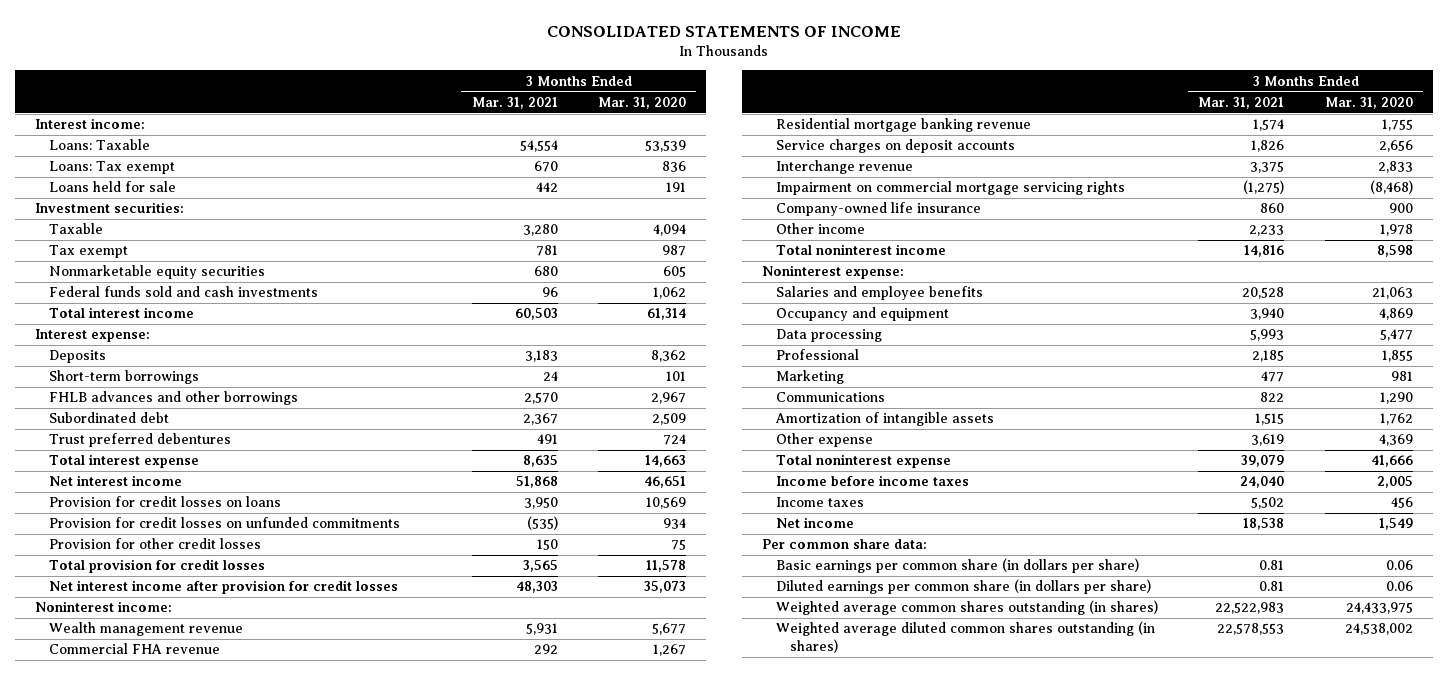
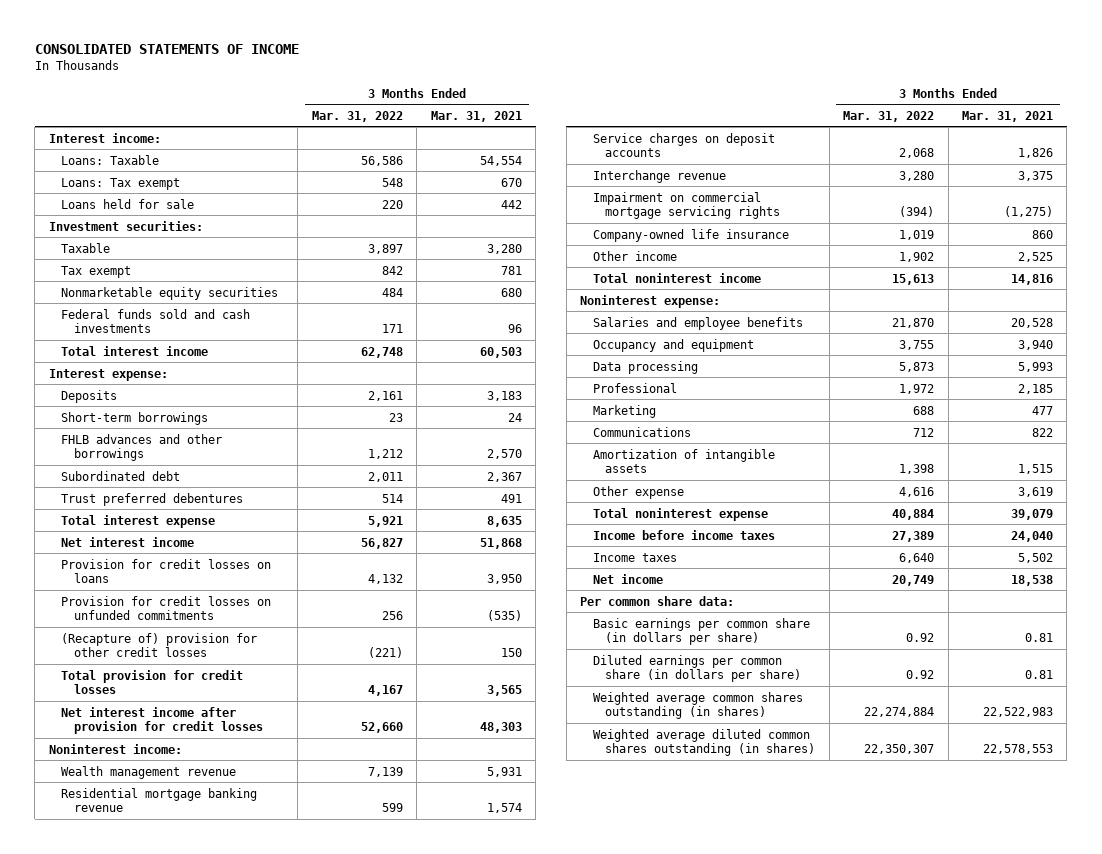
- | 3 Months Ended Mar. 31, 2021 | 3 Months Ended Mar. 31, 2020
+ | 3 Months Ended Mar. 31, 2022 | 3 Months Ended Mar. 31, 2021
- Provision for other credit losses | 150 | 75
+ (Recapture of) provision for other credit losses | (221) | 150
- Commercial FHA revenue | 292 | 1,267
- Other income | 2,233 | 1,978
+ Other income | 1,902 | 2,525

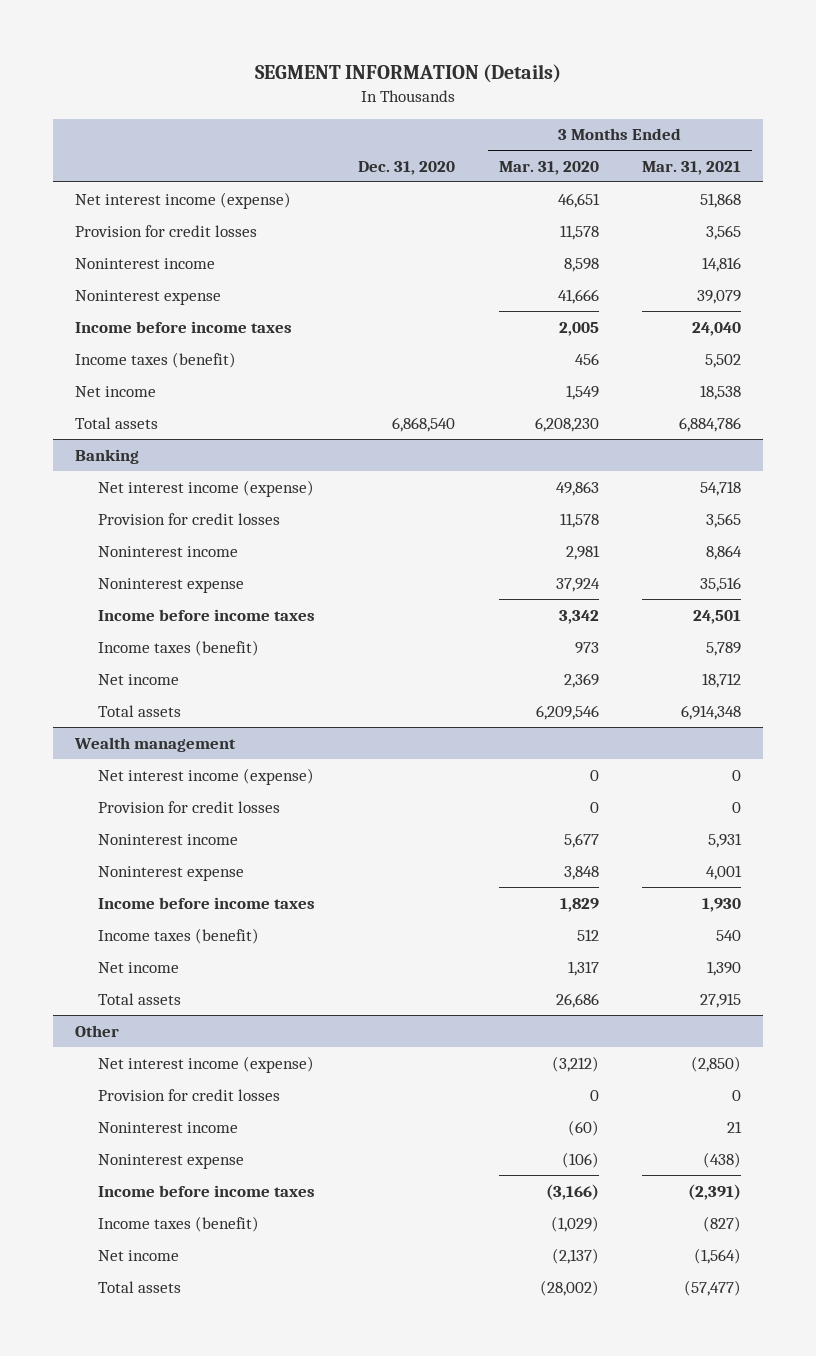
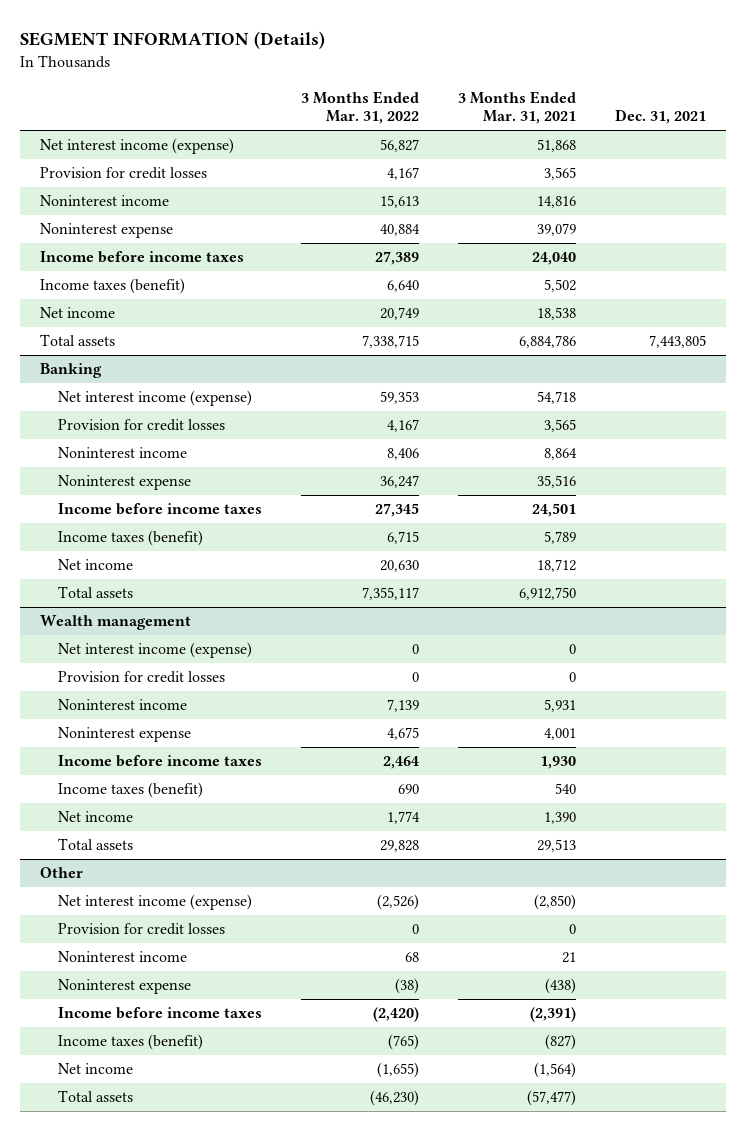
- | Dec. 31, 2020 | 3 Months Ended Mar. 31, 2020 | 3 Months Ended Mar. 31, 2021
+ | 3 Months Ended Mar. 31, 2022 | 3 Months Ended Mar. 31, 2021 | Dec. 31, 2021
@ Banking
- Total assets | | 6,209,546 | 6,914,348
+ Total assets | 7,355,117 | 6,912,750 |
@ Wealth management
- Total assets | | 26,686 | 27,915
+ Total assets | 29,828 | 29,513 |

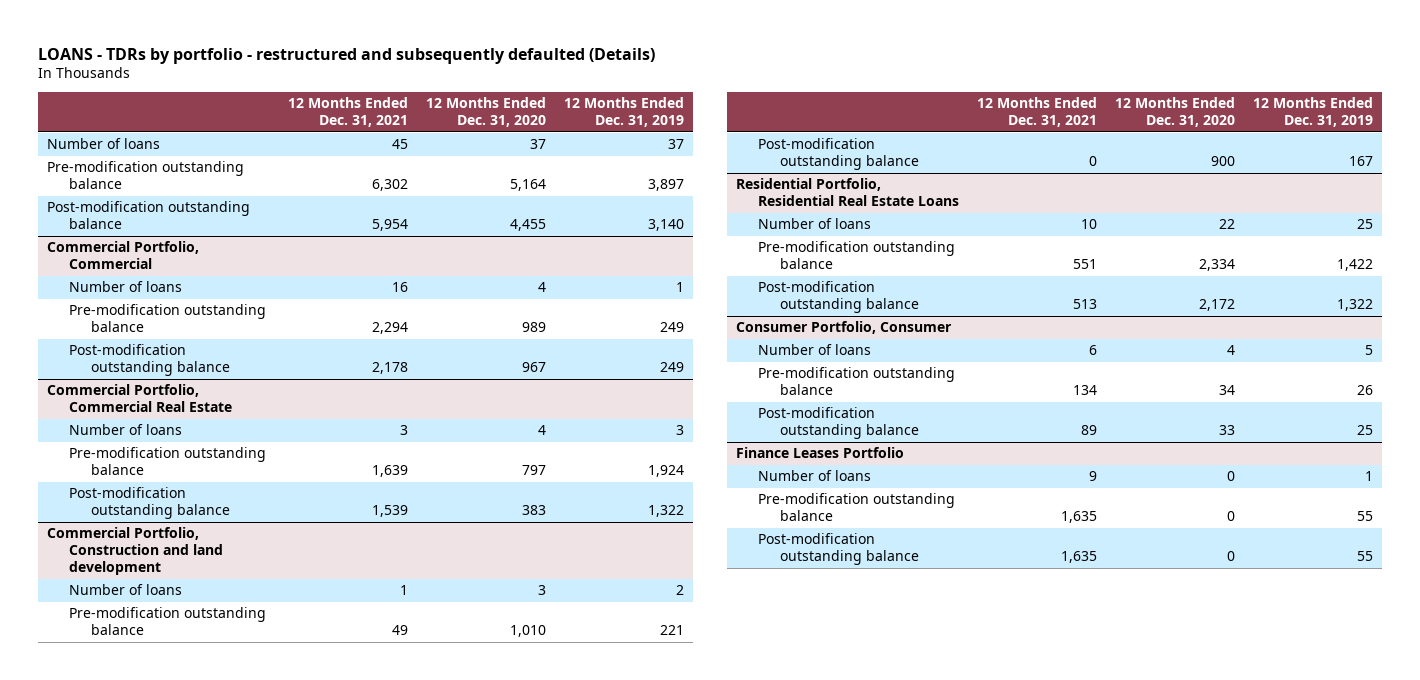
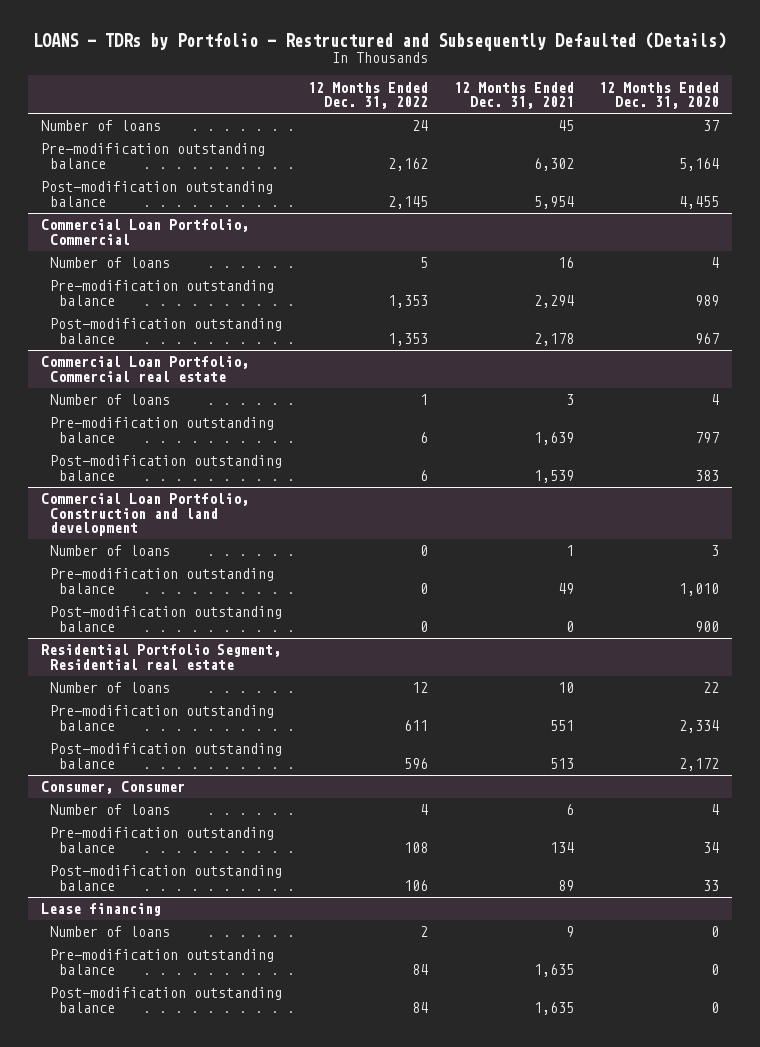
- LOANS - TDRs by portfolio - restructured and subsequently defaulted (Details)
+ LOANS - TDRs by Portfolio - Restructured and Subsequently Defaulted (Details)
- | 12 Months Ended Dec. 31, 2021 | 12 Months Ended Dec. 31, 2020 | 12 Months Ended Dec. 31, 2019
+ | 12 Months Ended Dec. 31, 2022 | 12 Months Ended Dec. 31, 2021 | 12 Months Ended Dec. 31, 2020
- Commercial Portfolio, Commercial
+ Commercial Loan Portfolio, Commercial
- Commercial Portfolio, Commercial Real Estate
+ Commercial Loan Portfolio, Commercial real estate
- Commercial Portfolio, Construction and land development
+ Commercial Loan Portfolio, Construction and land development
- Residential Portfolio, Residential Real Estate Loans
+ Residential Portfolio Segment, Residential real estate
- Consumer Portfolio, Consumer
+ Consumer, Consumer
- Finance Leases Portfolio
+ Lease financing

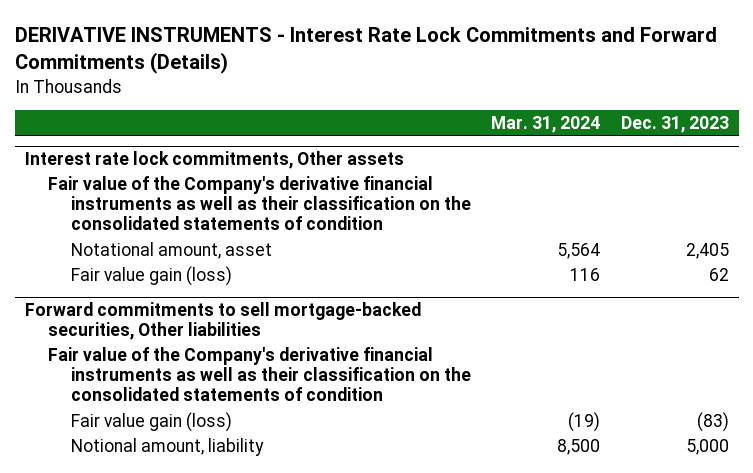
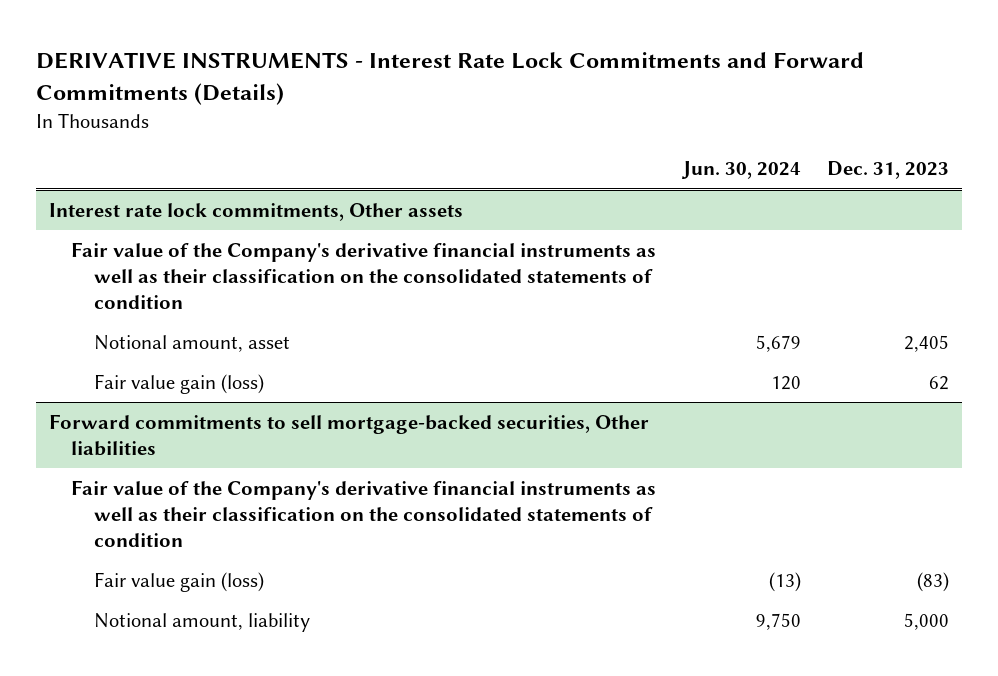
- | Mar. 31, 2024 | Dec. 31, 2023
+ | Jun. 30, 2024 | Dec. 31, 2023
@ Interest rate lock commitments, Other assets
- Notational amount, asset | 5,564 | 2,405
+ Notional amount, asset | 5,679 | 2,405

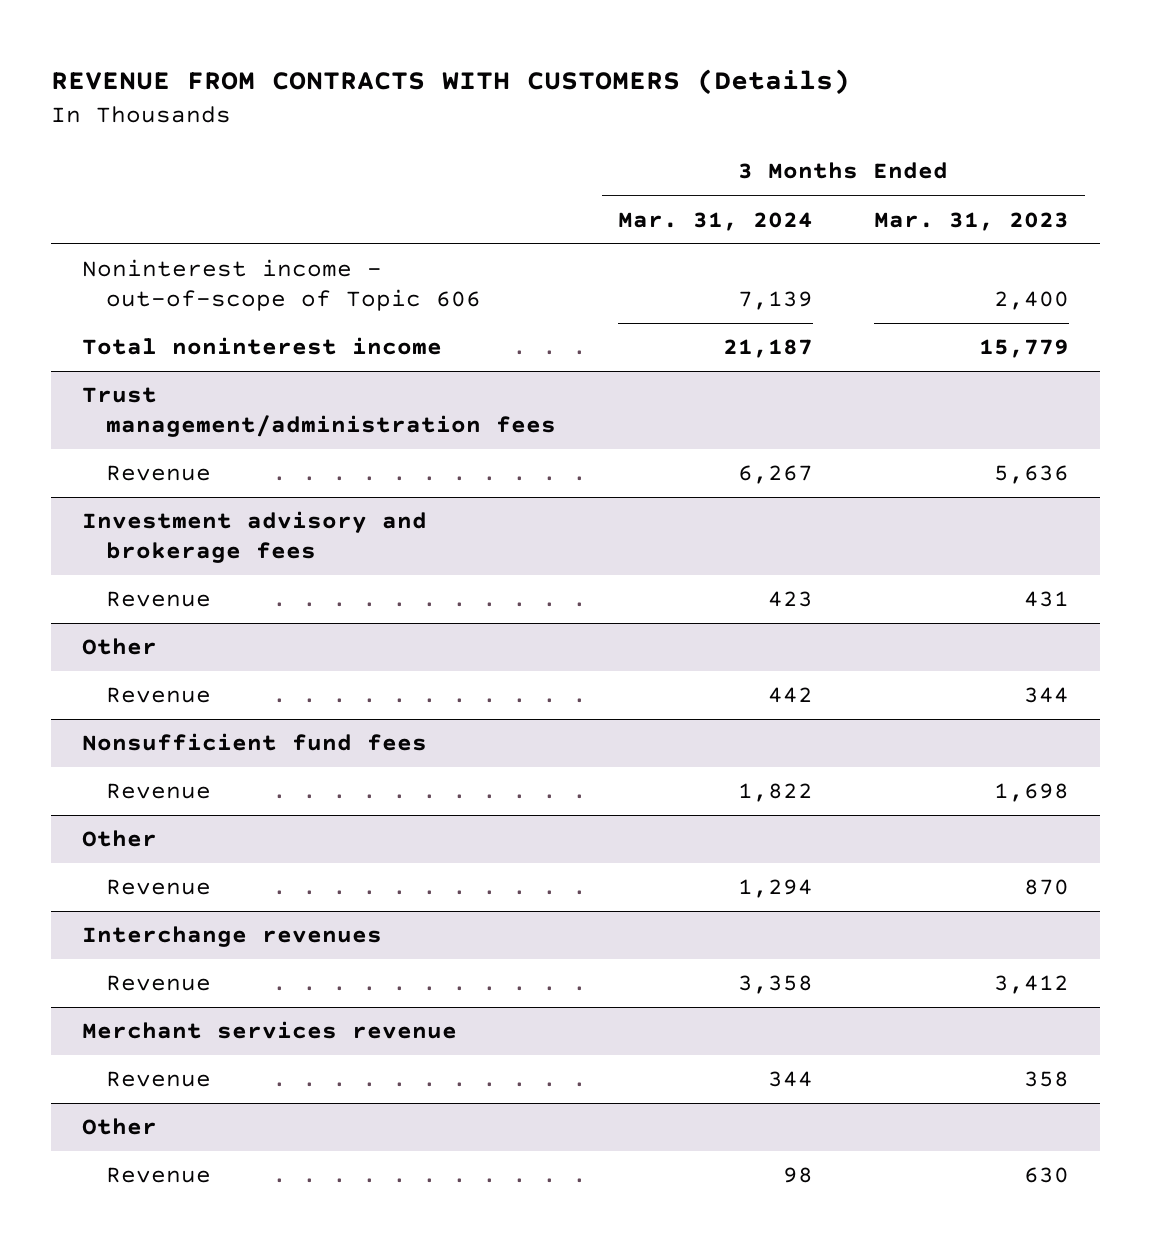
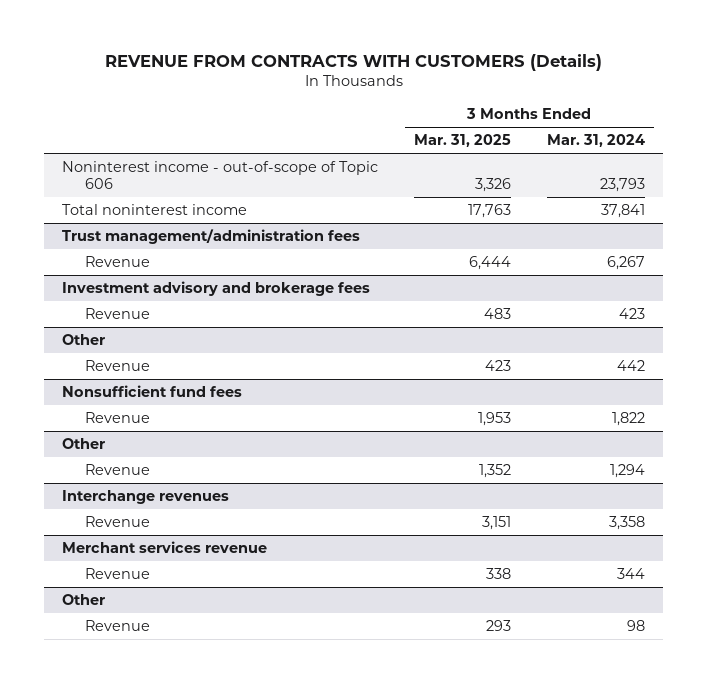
- | 3 Months Ended Mar. 31, 2024 | 3 Months Ended Mar. 31, 2023
+ | 3 Months Ended Mar. 31, 2025 | 3 Months Ended Mar. 31, 2024
- Noninterest income - out-of-scope of Topic 606 | 7,139 | 2,400
- Total noninterest income | 21,187 | 15,779
+ Noninterest income - out-of-scope of Topic 606 | 3,326 | 23,793
+ Total noninterest income | 17,763 | 37,841

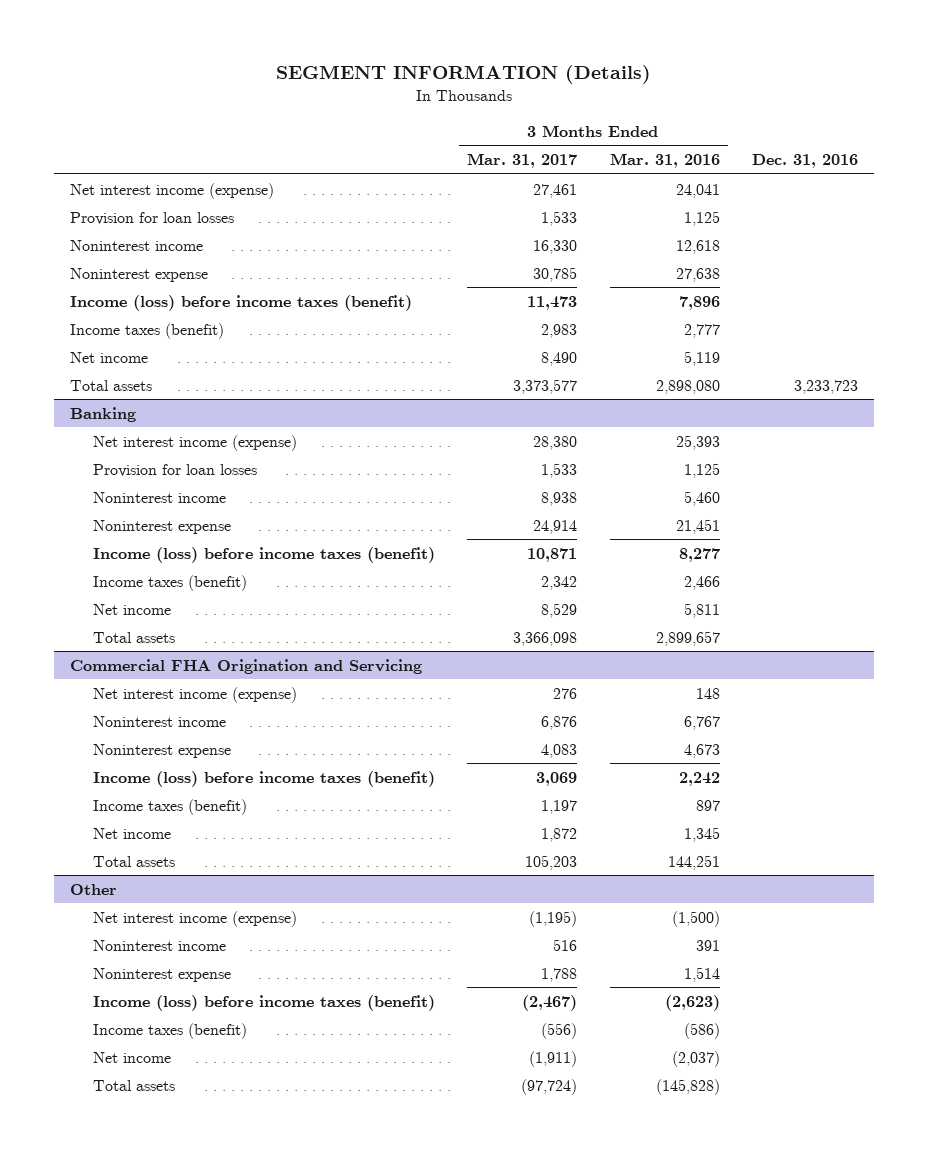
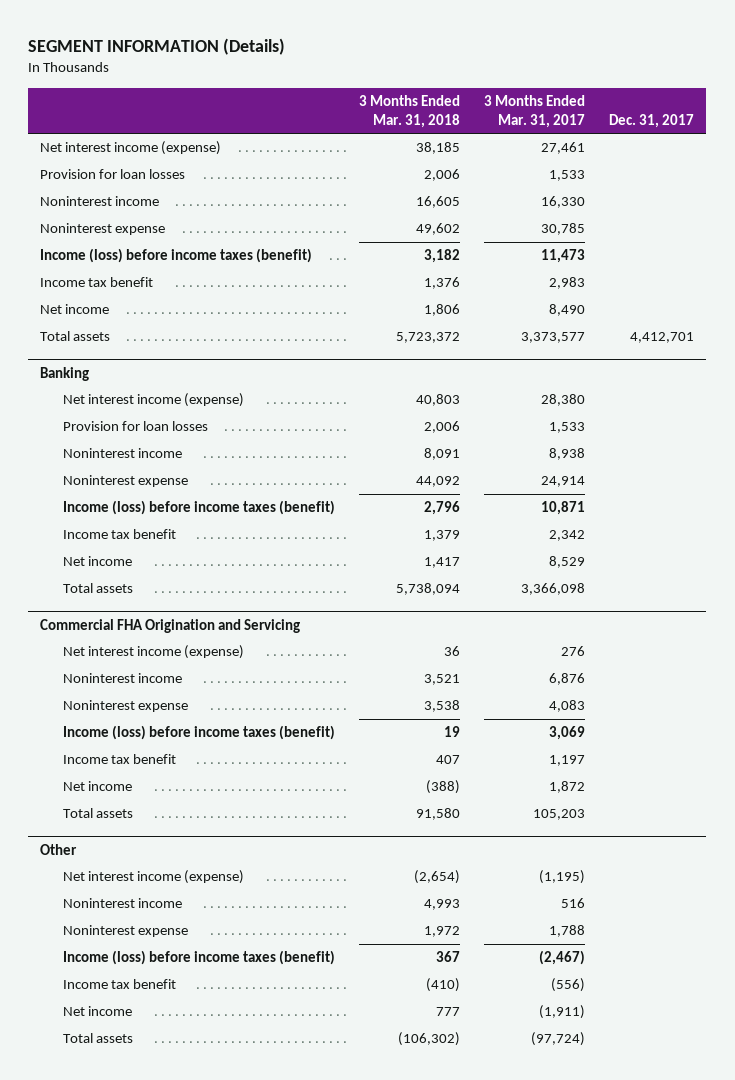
- | 3 Months Ended Mar. 31, 2017 | 3 Months Ended Mar. 31, 2016 | Dec. 31, 2016
+ | 3 Months Ended Mar. 31, 2018 | 3 Months Ended Mar. 31, 2017 | Dec. 31, 2017
- Income taxes (benefit) | 2,983 | 2,777 |
+ Income tax benefit | 1,376 | 2,983 |
@ Banking
- Income taxes (benefit) | 2,342 | 2,466 |
+ Income tax benefit | 1,379 | 2,342 |
@ Commercial FHA Origination and Servicing
- Income taxes (benefit) | 1,197 | 897 |
+ Income tax benefit | 407 | 1,197 |
@ Other
- Income taxes (benefit) | (556) | (586) |
+ Income tax benefit | (410) | (556) |

